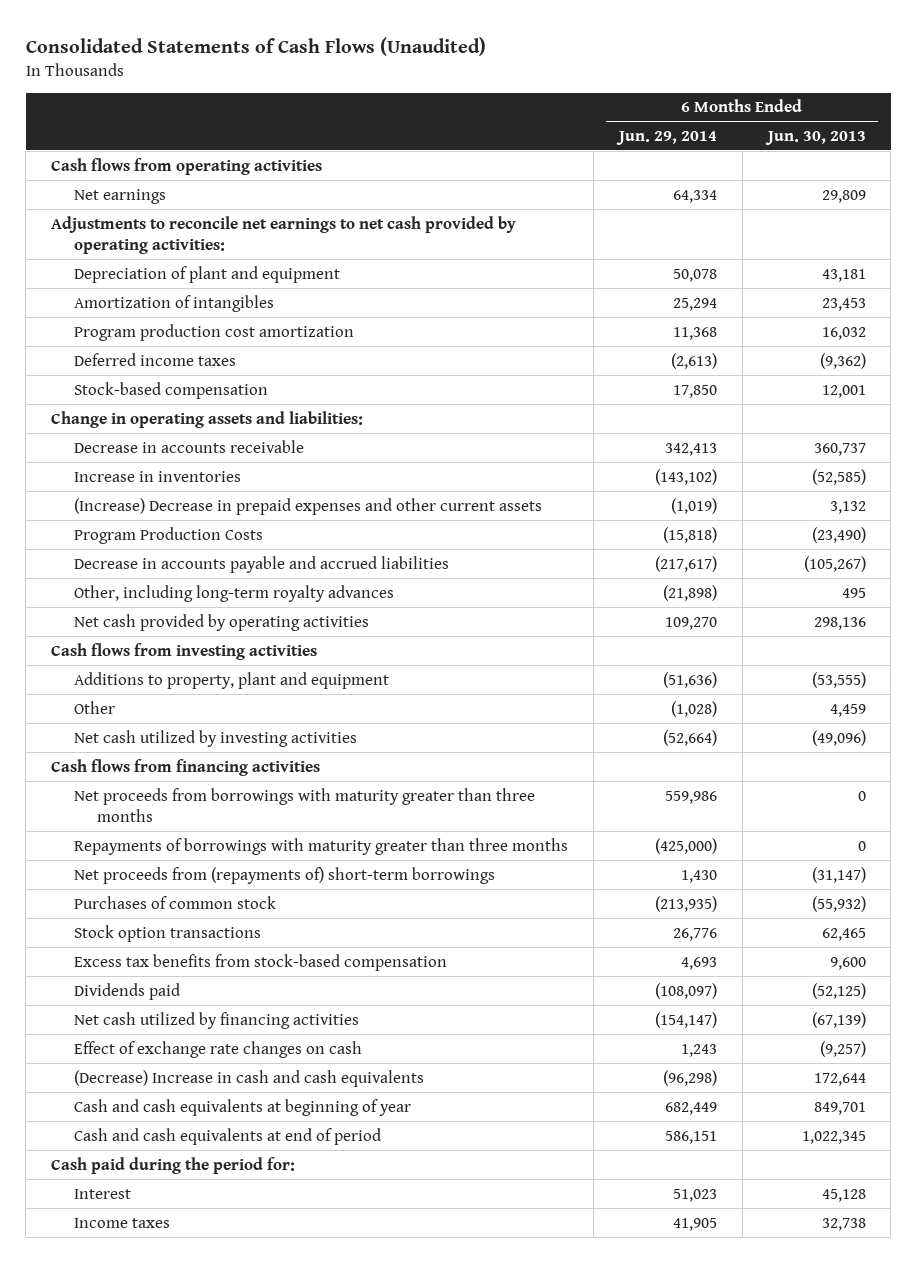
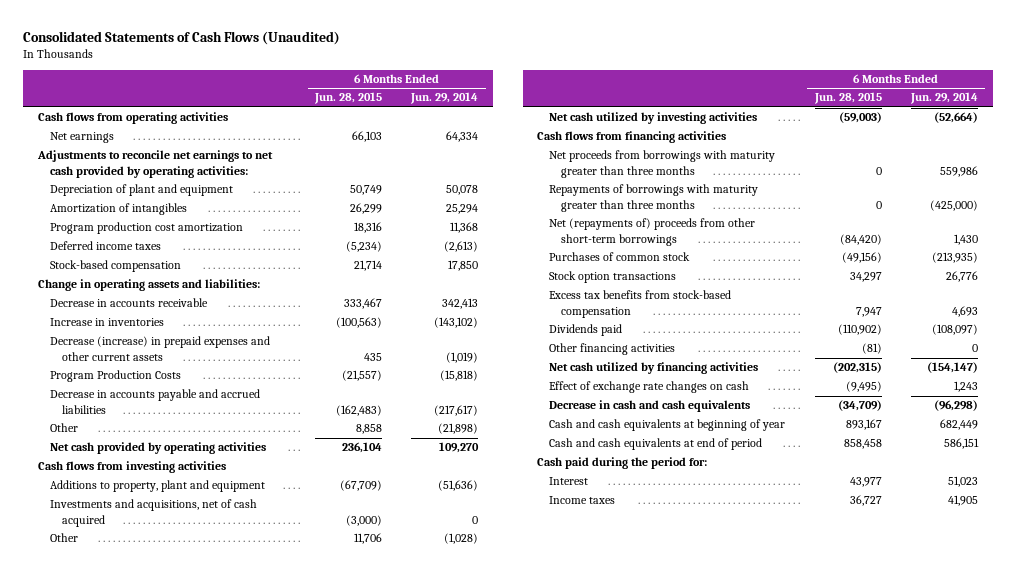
- | 6 Months Ended Jun. 29, 2014 | 6 Months Ended Jun. 30, 2013
+ | 6 Months Ended Jun. 28, 2015 | 6 Months Ended Jun. 29, 2014
- (Increase) Decrease in prepaid expenses and other current assets | (1,019) | 3,132
+ Decrease (increase) in prepaid expenses and other current assets | 435 | (1,019)
- Other, including long-term royalty advances | (21,898) | 495
+ Other | 8,858 | (21,898)
+ Investments and acquisitions, net of cash acquired | (3,000) | 0
- Net proceeds from (repayments of) short-term borrowings | 1,430 | (31,147)
+ Net (repayments of) proceeds from other short-term borrowings | (84,420) | 1,430
+ Other financing activities | (81) | 0
- (Decrease) Increase in cash and cash equivalents | (96,298) | 172,644
+ Decrease in cash and cash equivalents | (34,709) | (96,298)

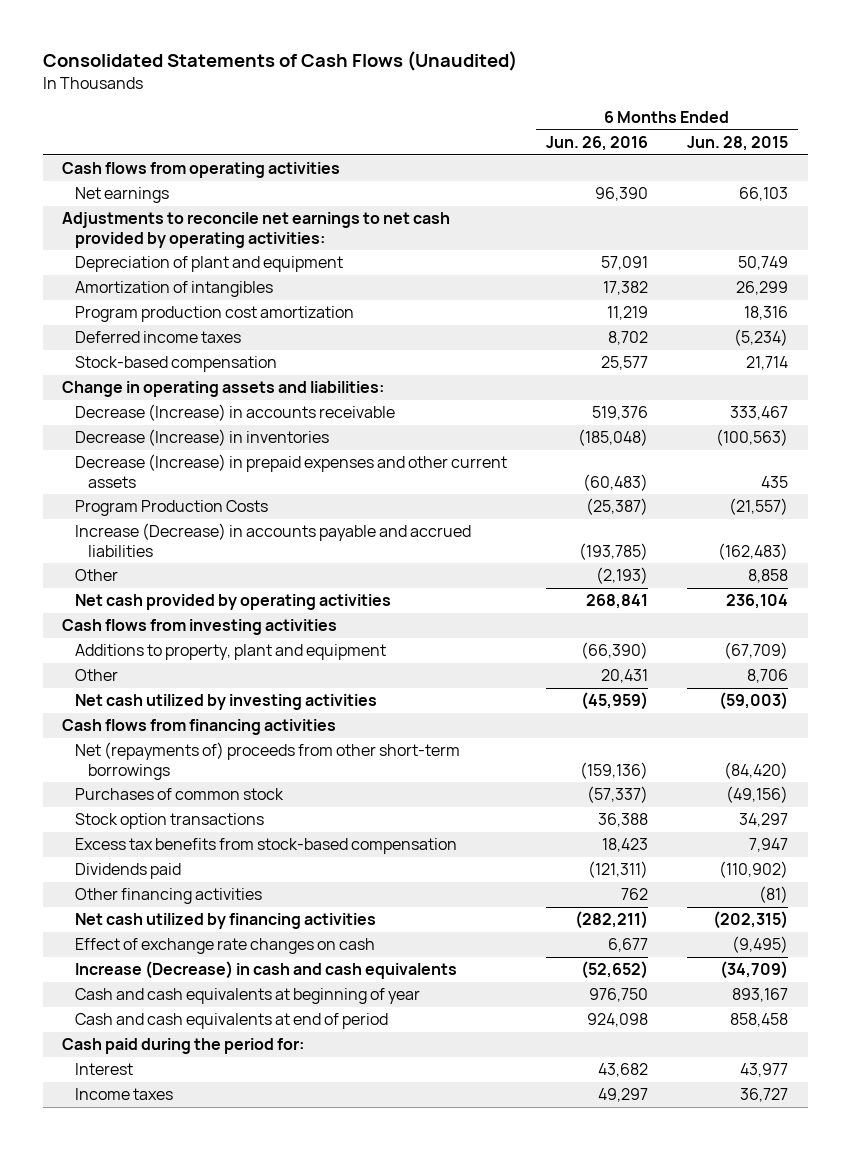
- | 6 Months Ended Jun. 28, 2015 | 6 Months Ended Jun. 29, 2014
+ | 6 Months Ended Jun. 26, 2016 | 6 Months Ended Jun. 28, 2015
- Decrease in accounts receivable | 333,467 | 342,413
- Increase in inventories | (100,563) | (143,102)
- Decrease (increase) in prepaid expenses and other current assets | 435 | (1,019)
+ Decrease (Increase) in accounts receivable | 519,376 | 333,467
+ Decrease (Increase) in inventories | (185,048) | (100,563)
+ Decrease (Increase) in prepaid expenses and other current assets | (60,483) | 435
- Decrease in accounts payable and accrued liabilities | (162,483) | (217,617)
+ Increase (Decrease) in accounts payable and accrued liabilities | (193,785) | (162,483)
- Investments and acquisitions, net of cash acquired | (3,000) | 0
- Other | 11,706 | (1,028)
+ Other | 20,431 | 8,706
- Net proceeds from borrowings with maturity greater than three months | 0 | 559,986
- Repayments of borrowings with maturity greater than three months | 0 | (425,000)
- Decrease in cash and cash equivalents | (34,709) | (96,298)
+ Increase (Decrease) in cash and cash equivalents | (52,652) | (34,709)

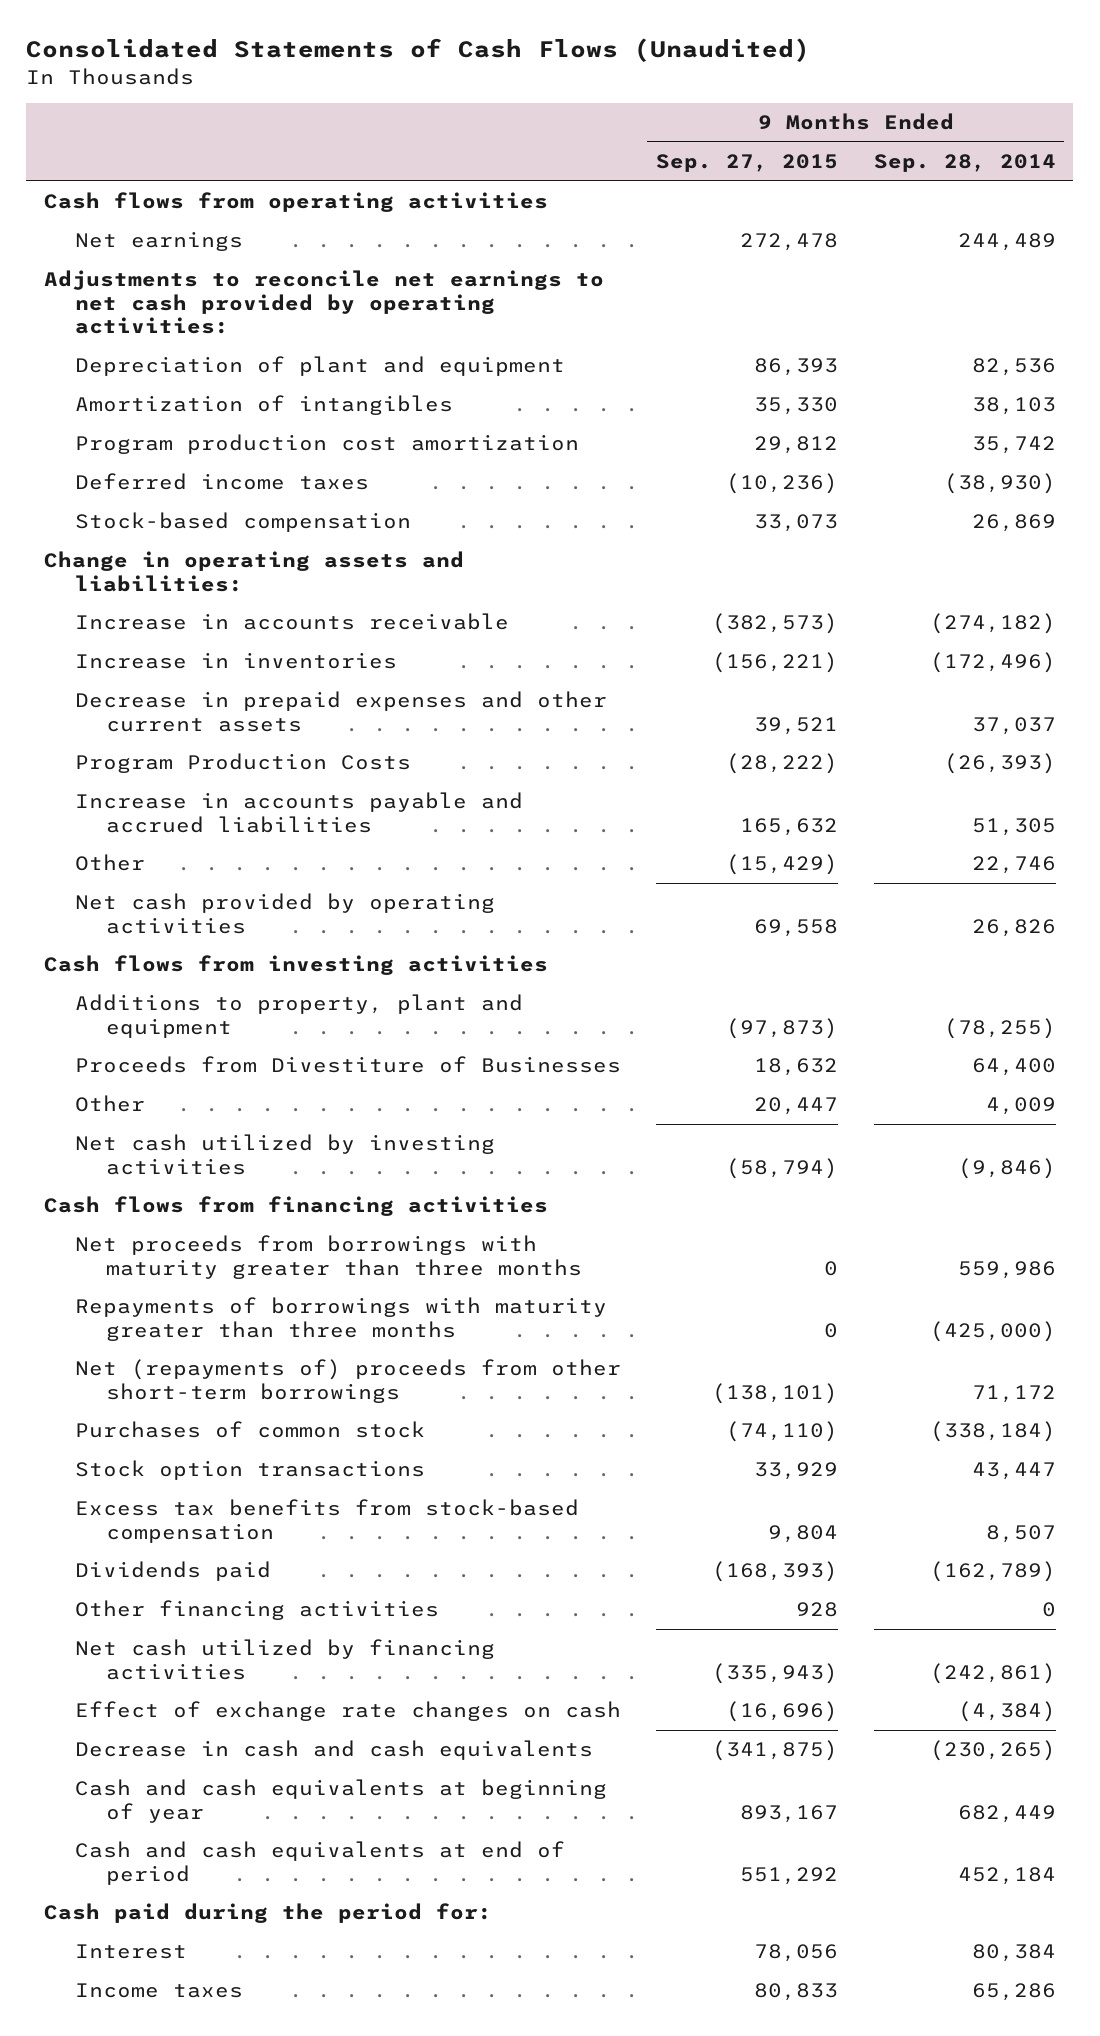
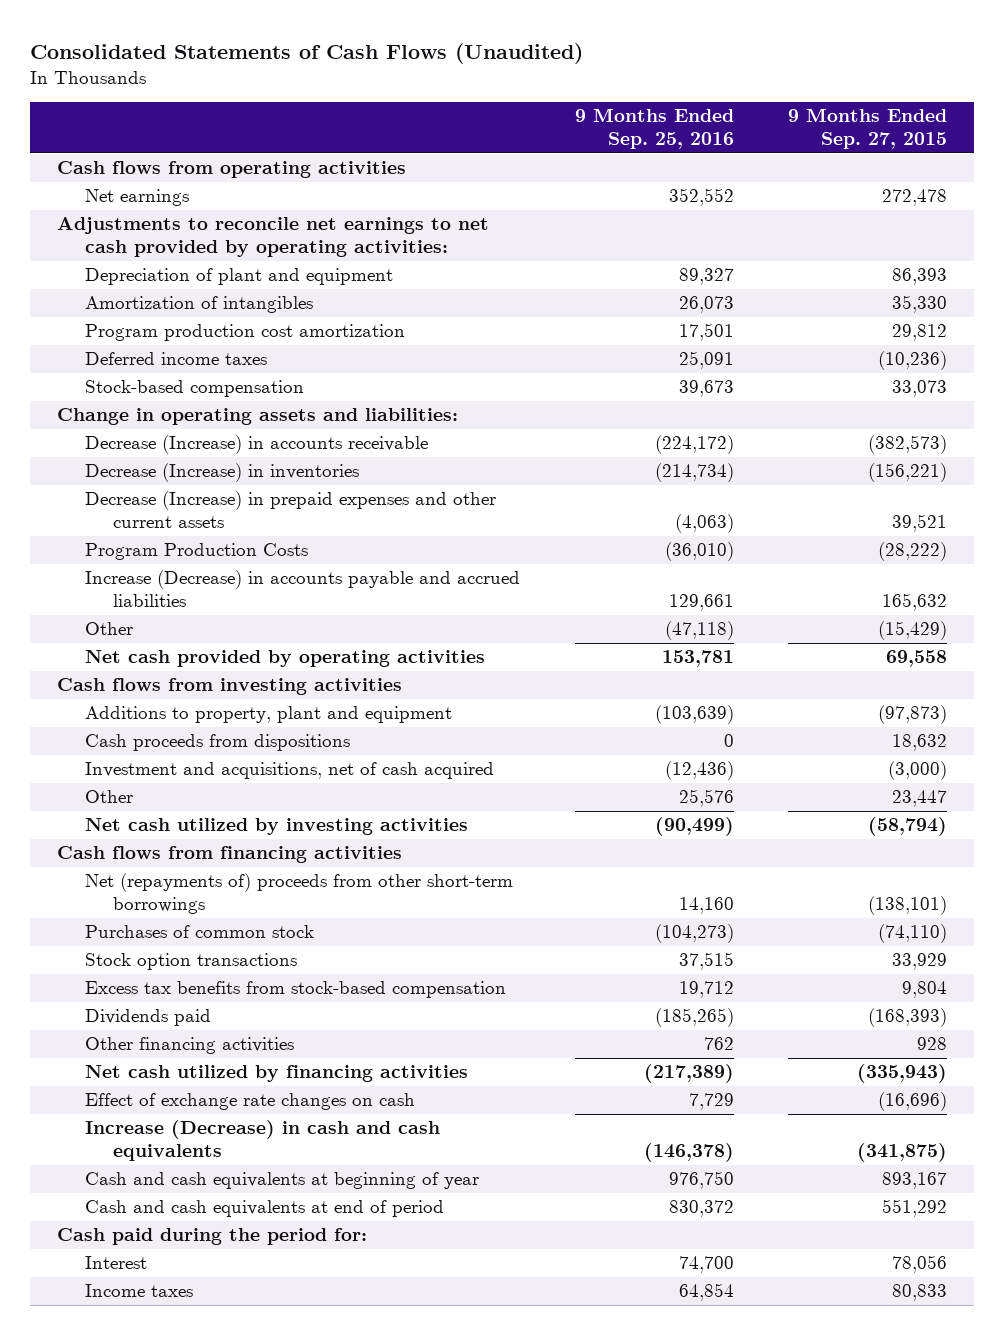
- | 9 Months Ended Sep. 27, 2015 | 9 Months Ended Sep. 28, 2014
+ | 9 Months Ended Sep. 25, 2016 | 9 Months Ended Sep. 27, 2015
- Increase in accounts receivable | (382,573) | (274,182)
- Increase in inventories | (156,221) | (172,496)
- Decrease in prepaid expenses and other current assets | 39,521 | 37,037
+ Decrease (Increase) in accounts receivable | (224,172) | (382,573)
+ Decrease (Increase) in inventories | (214,734) | (156,221)
+ Decrease (Increase) in prepaid expenses and other current assets | (4,063) | 39,521
- Increase in accounts payable and accrued liabilities | 165,632 | 51,305
+ Increase (Decrease) in accounts payable and accrued liabilities | 129,661 | 165,632
- Proceeds from Divestiture of Businesses | 18,632 | 64,400
- Other | 20,447 | 4,009
+ Cash proceeds from dispositions | 0 | 18,632
+ Investment and acquisitions, net of cash acquired | (12,436) | (3,000)
+ Other | 25,576 | 23,447
- Net proceeds from borrowings with maturity greater than three months | 0 | 559,986
- Repayments of borrowings with maturity greater than three months | 0 | (425,000)
- Decrease in cash and cash equivalents | (341,875) | (230,265)
+ Increase (Decrease) in cash and cash equivalents | (146,378) | (341,875)

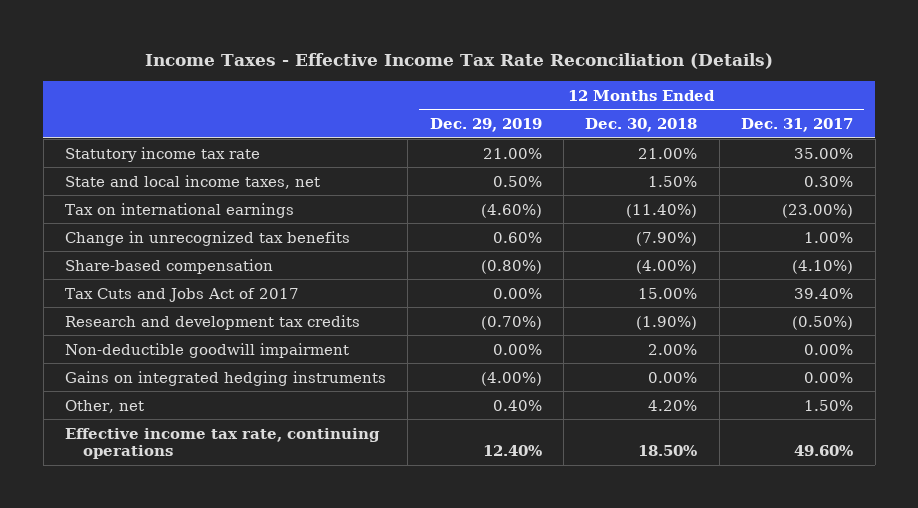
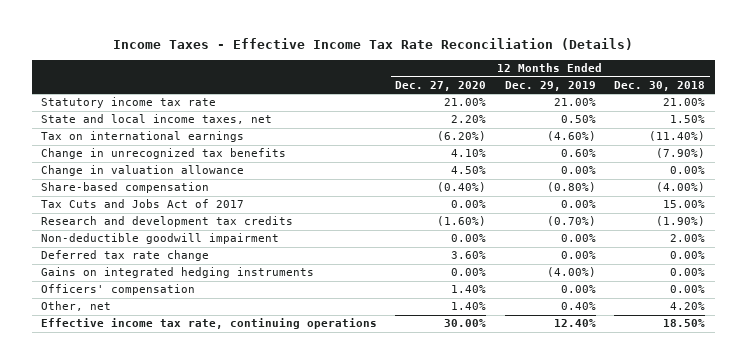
- | 12 Months Ended Dec. 29, 2019 | 12 Months Ended Dec. 30, 2018 | 12 Months Ended Dec. 31, 2017
+ | 12 Months Ended Dec. 27, 2020 | 12 Months Ended Dec. 29, 2019 | 12 Months Ended Dec. 30, 2018
+ Change in valuation allowance | 4.50% | 0.00% | 0.00%
+ Deferred tax rate change | 3.60% | 0.00% | 0.00%
+ Officers' compensation | 1.40% | 0.00% | 0.00%

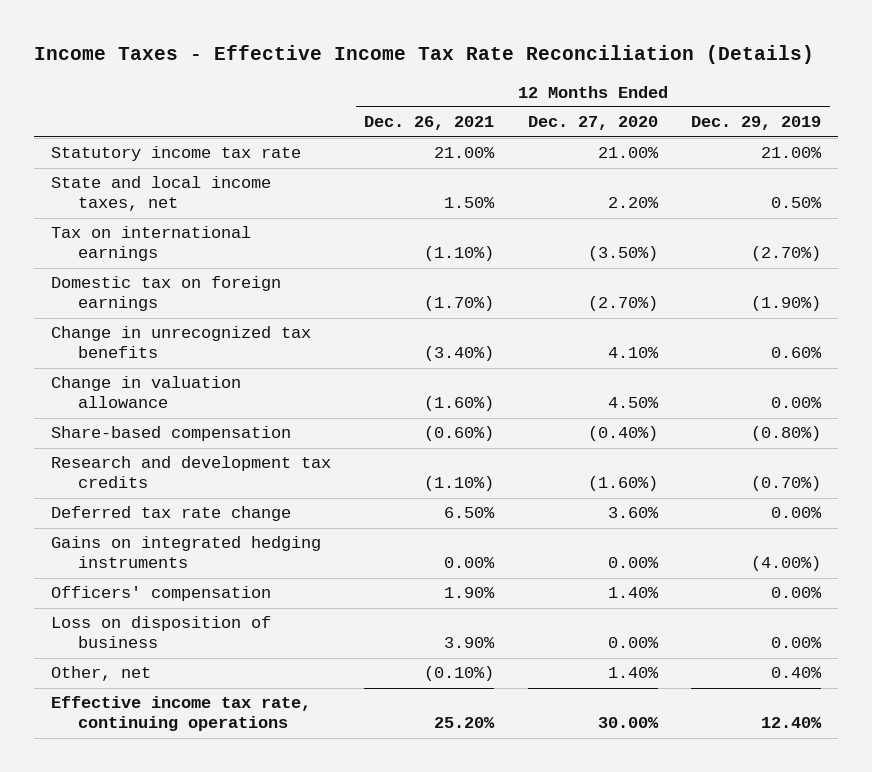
- | 12 Months Ended Dec. 27, 2020 | 12 Months Ended Dec. 29, 2019 | 12 Months Ended Dec. 30, 2018
+ | 12 Months Ended Dec. 26, 2021 | 12 Months Ended Dec. 27, 2020 | 12 Months Ended Dec. 29, 2019
- Tax on international earnings | (6.20%) | (4.60%) | (11.40%)
+ Tax on international earnings | (1.10%) | (3.50%) | (2.70%)
+ Domestic tax on foreign earnings | (1.70%) | (2.70%) | (1.90%)
- Tax Cuts and Jobs Act of 2017 | 0.00% | 0.00% | 15.00%
- Non-deductible goodwill impairment | 0.00% | 0.00% | 2.00%
+ Loss on disposition of business | 3.90% | 0.00% | 0.00%

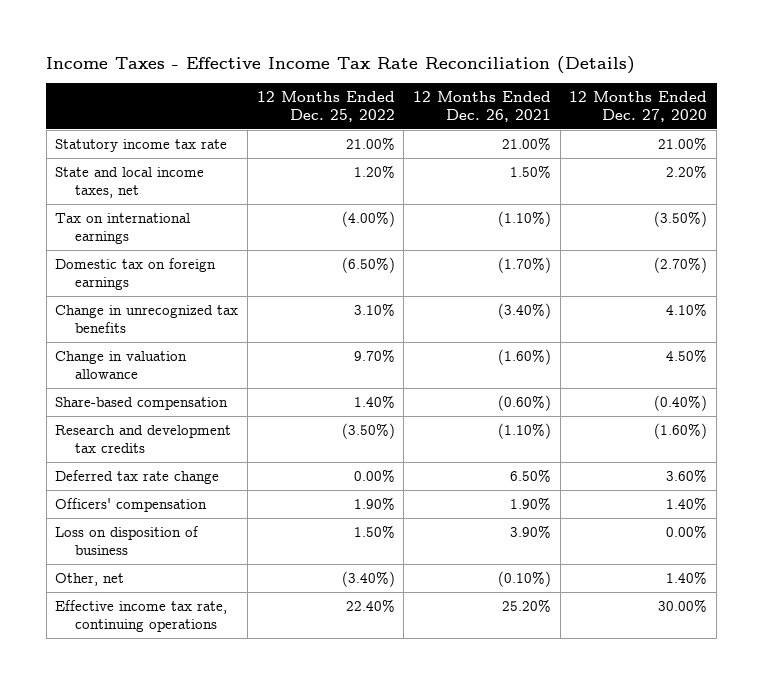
- | 12 Months Ended Dec. 26, 2021 | 12 Months Ended Dec. 27, 2020 | 12 Months Ended Dec. 29, 2019
+ | 12 Months Ended Dec. 25, 2022 | 12 Months Ended Dec. 26, 2021 | 12 Months Ended Dec. 27, 2020
- Gains on integrated hedging instruments | 0.00% | 0.00% | (4.00%)

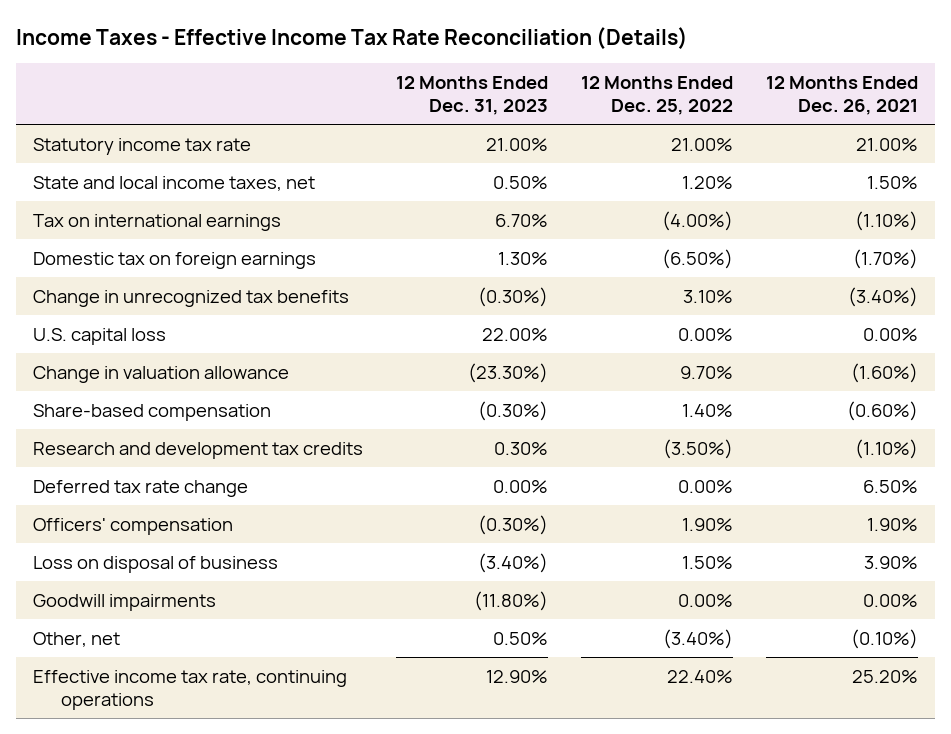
- | 12 Months Ended Dec. 25, 2022 | 12 Months Ended Dec. 26, 2021 | 12 Months Ended Dec. 27, 2020
+ | 12 Months Ended Dec. 31, 2023 | 12 Months Ended Dec. 25, 2022 | 12 Months Ended Dec. 26, 2021
+ U.S. capital loss | 22.00% | 0.00% | 0.00%
- Loss on disposition of business | 1.50% | 3.90% | 0.00%
+ Loss on disposal of business | (3.40%) | 1.50% | 3.90%
+ Goodwill impairments | (11.80%) | 0.00% | 0.00%

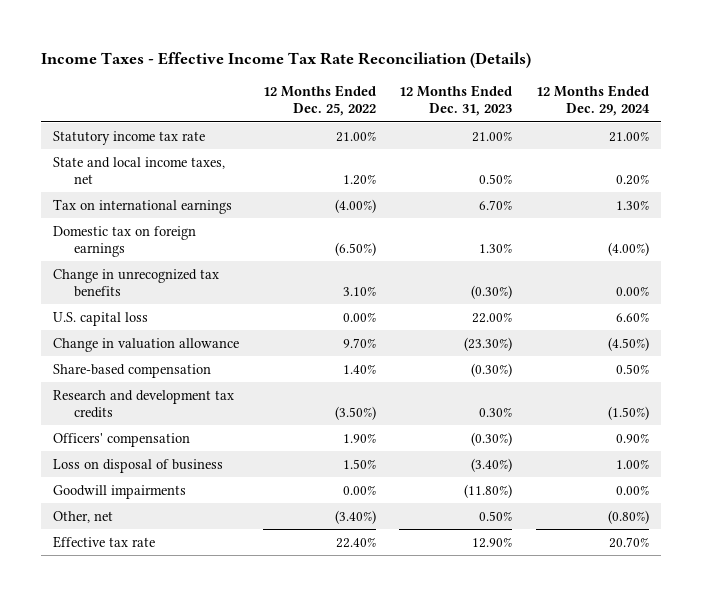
- | 12 Months Ended Dec. 31, 2023 | 12 Months Ended Dec. 25, 2022 | 12 Months Ended Dec. 26, 2021
+ | 12 Months Ended Dec. 25, 2022 | 12 Months Ended Dec. 31, 2023 | 12 Months Ended Dec. 29, 2024
- Deferred tax rate change | 0.00% | 0.00% | 6.50%
- Effective income tax rate, continuing operations | 12.90% | 22.40% | 25.20%
+ Effective tax rate | 22.40% | 12.90% | 20.70%

